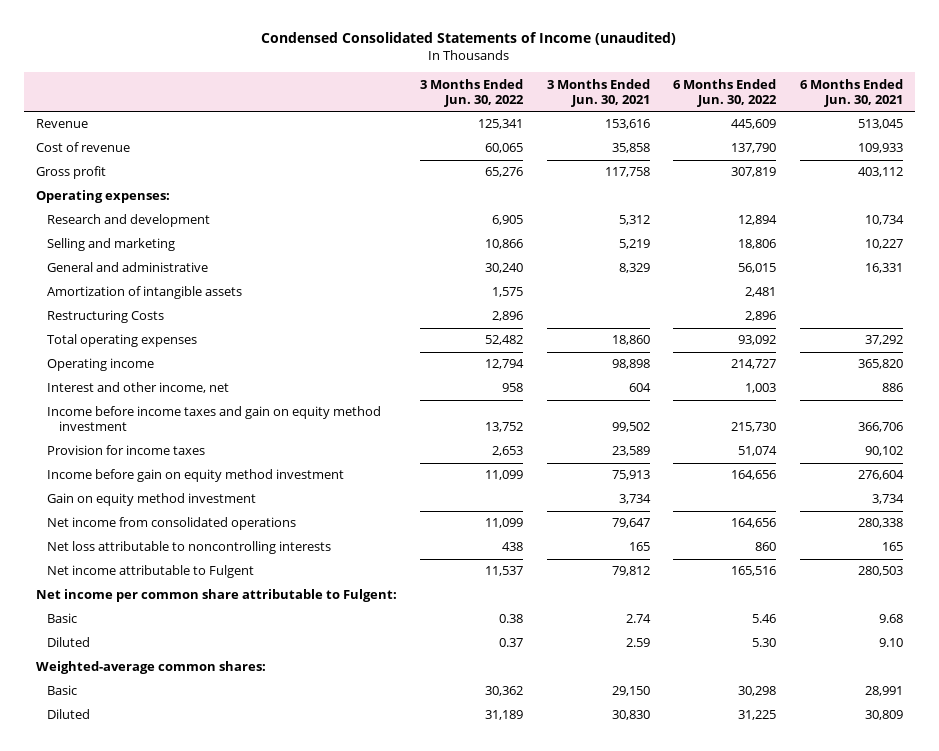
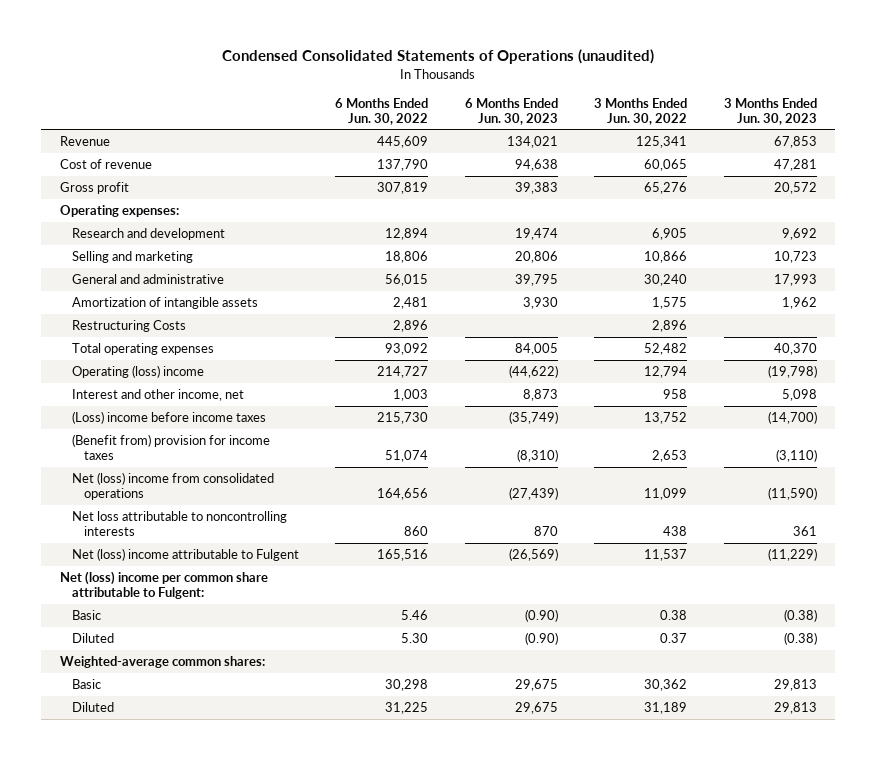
- Condensed Consolidated Statements of Income (unaudited)
+ Condensed Consolidated Statements of Operations (unaudited)
- | 3 Months Ended Jun. 30, 2022 | 3 Months Ended Jun. 30, 2021 | 6 Months Ended Jun. 30, 2022 | 6 Months Ended Jun. 30, 2021
+ | 6 Months Ended Jun. 30, 2022 | 6 Months Ended Jun. 30, 2023 | 3 Months Ended Jun. 30, 2022 | 3 Months Ended Jun. 30, 2023
- Operating income | 12,794 | 98,898 | 214,727 | 365,820
+ Operating (loss) income | 214,727 | (44,622) | 12,794 | (19,798)
- Income before income taxes and gain on equity method investment | 13,752 | 99,502 | 215,730 | 366,706
- Provision for income taxes | 2,653 | 23,589 | 51,074 | 90,102
- Income before gain on equity method investment | 11,099 | 75,913 | 164,656 | 276,604
- Gain on equity method investment | | 3,734 | | 3,734
- Net income from consolidated operations | 11,099 | 79,647 | 164,656 | 280,338
+ (Loss) income before income taxes | 215,730 | (35,749) | 13,752 | (14,700)
+ (Benefit from) provision for income taxes | 51,074 | (8,310) | 2,653 | (3,110)
+ Net (loss) income from consolidated operations | 164,656 | (27,439) | 11,099 | (11,590)
- Net income attributable to Fulgent | 11,537 | 79,812 | 165,516 | 280,503
- Net income per common share attributable to Fulgent:
+ Net (loss) income attributable to Fulgent | 165,516 | (26,569) | 11,537 | (11,229)
+ Net (loss) income per common share attributable to Fulgent:

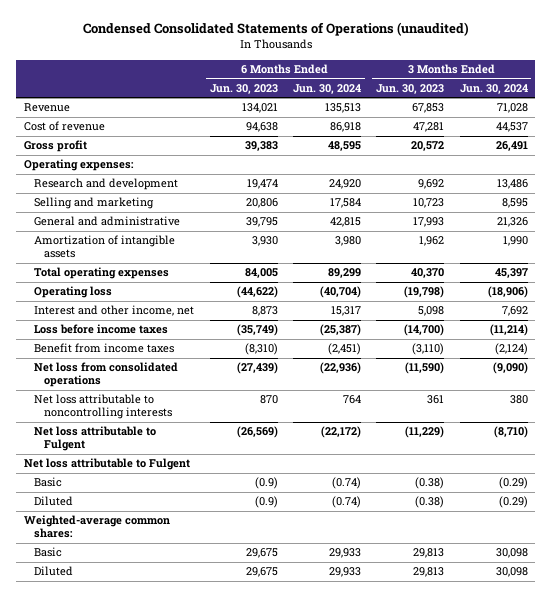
- | 6 Months Ended Jun. 30, 2022 | 6 Months Ended Jun. 30, 2023 | 3 Months Ended Jun. 30, 2022 | 3 Months Ended Jun. 30, 2023
+ | 6 Months Ended Jun. 30, 2023 | 6 Months Ended Jun. 30, 2024 | 3 Months Ended Jun. 30, 2023 | 3 Months Ended Jun. 30, 2024
- Restructuring Costs | 2,896 | | 2,896 |
- Operating (loss) income | 214,727 | (44,622) | 12,794 | (19,798)
+ Operating loss | (44,622) | (40,704) | (19,798) | (18,906)
- (Loss) income before income taxes | 215,730 | (35,749) | 13,752 | (14,700)
- (Benefit from) provision for income taxes | 51,074 | (8,310) | 2,653 | (3,110)
- Net (loss) income from consolidated operations | 164,656 | (27,439) | 11,099 | (11,590)
+ Loss before income taxes | (35,749) | (25,387) | (14,700) | (11,214)
+ Benefit from income taxes | (8,310) | (2,451) | (3,110) | (2,124)
+ Net loss from consolidated operations | (27,439) | (22,936) | (11,590) | (9,090)
- Net (loss) income attributable to Fulgent | 165,516 | (26,569) | 11,537 | (11,229)
- Net (loss) income per common share attributable to Fulgent:
- Basic | 5.46 | (0.90) | 0.38 | (0.38)
- Diluted | 5.30 | (0.90) | 0.37 | (0.38)
+ Net loss attributable to Fulgent | (26,569) | (22,172) | (11,229) | (8,710)
+ Net loss attributable to Fulgent
+ Basic | (0.9) | (0.74) | (0.38) | (0.29)
+ Diluted | (0.9) | (0.74) | (0.38) | (0.29)

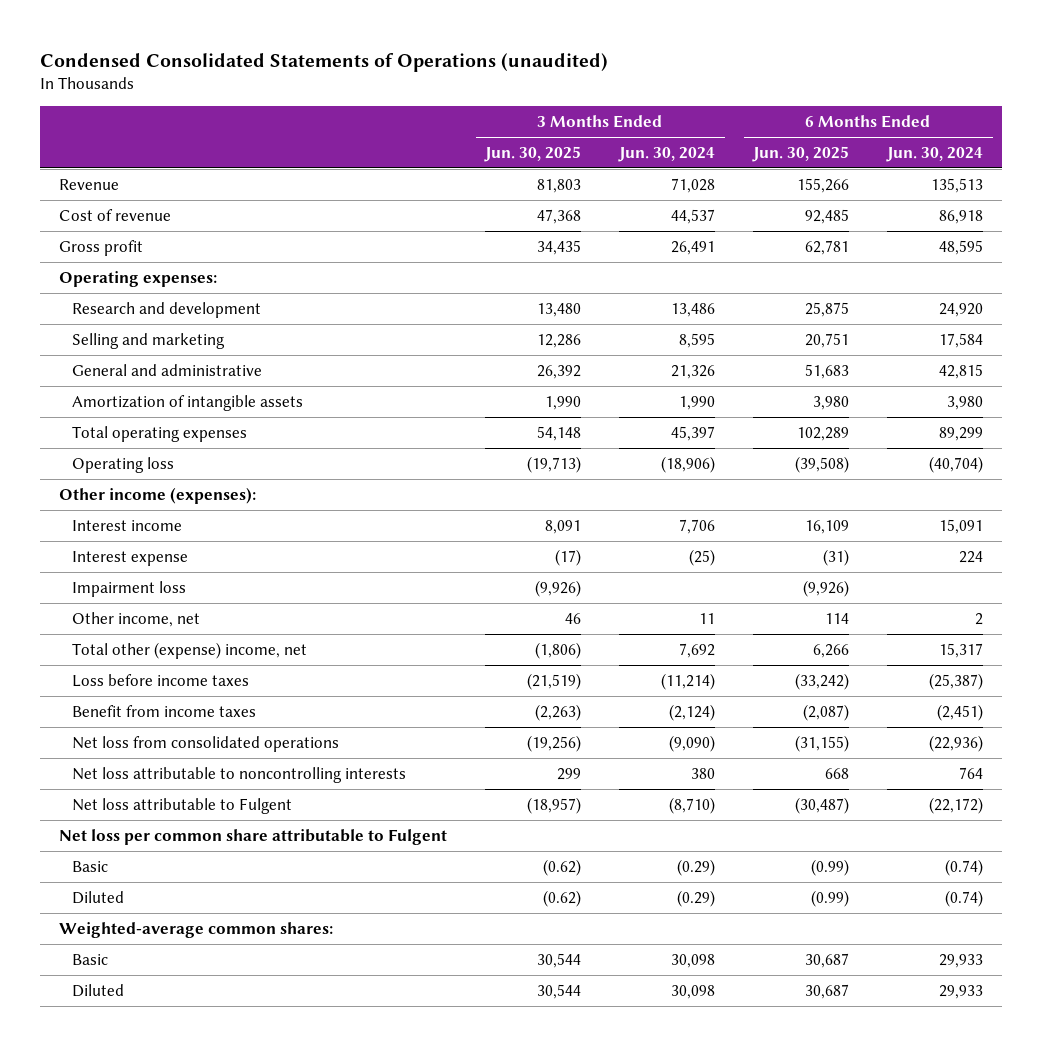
- | 6 Months Ended Jun. 30, 2023 | 6 Months Ended Jun. 30, 2024 | 3 Months Ended Jun. 30, 2023 | 3 Months Ended Jun. 30, 2024
+ | 3 Months Ended Jun. 30, 2025 | 3 Months Ended Jun. 30, 2024 | 6 Months Ended Jun. 30, 2025 | 6 Months Ended Jun. 30, 2024
- Interest and other income, net | 8,873 | 15,317 | 5,098 | 7,692
+ Other income (expenses):
+ Interest income | 8,091 | 7,706 | 16,109 | 15,091
+ Interest expense | (17) | (25) | (31) | 224
+ Impairment loss | (9,926) | | (9,926) |
+ Other income, net | 46 | 11 | 114 | 2
+ Total other (expense) income, net | (1,806) | 7,692 | 6,266 | 15,317
- Net loss attributable to Fulgent
+ Net loss per common share attributable to Fulgent

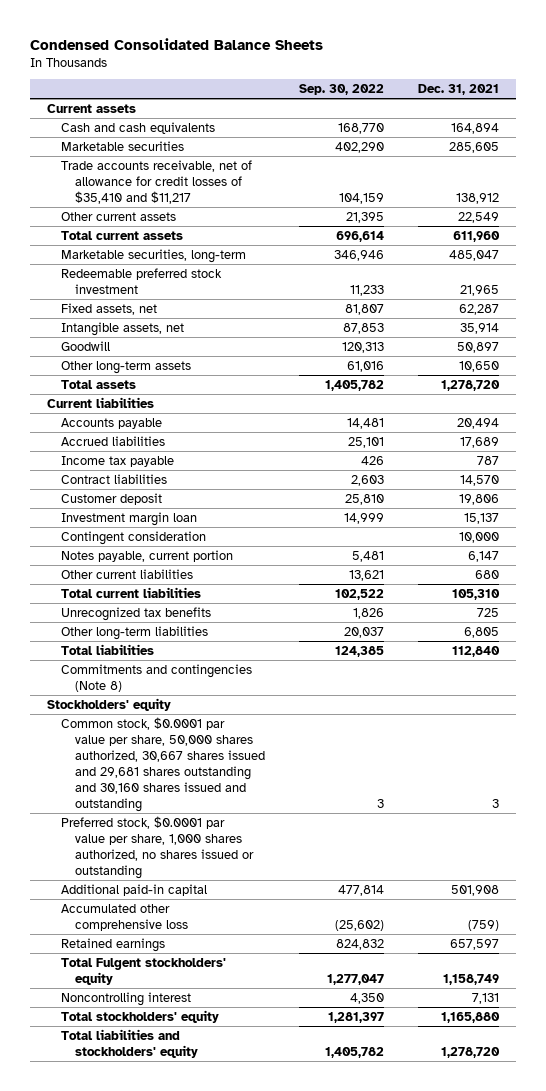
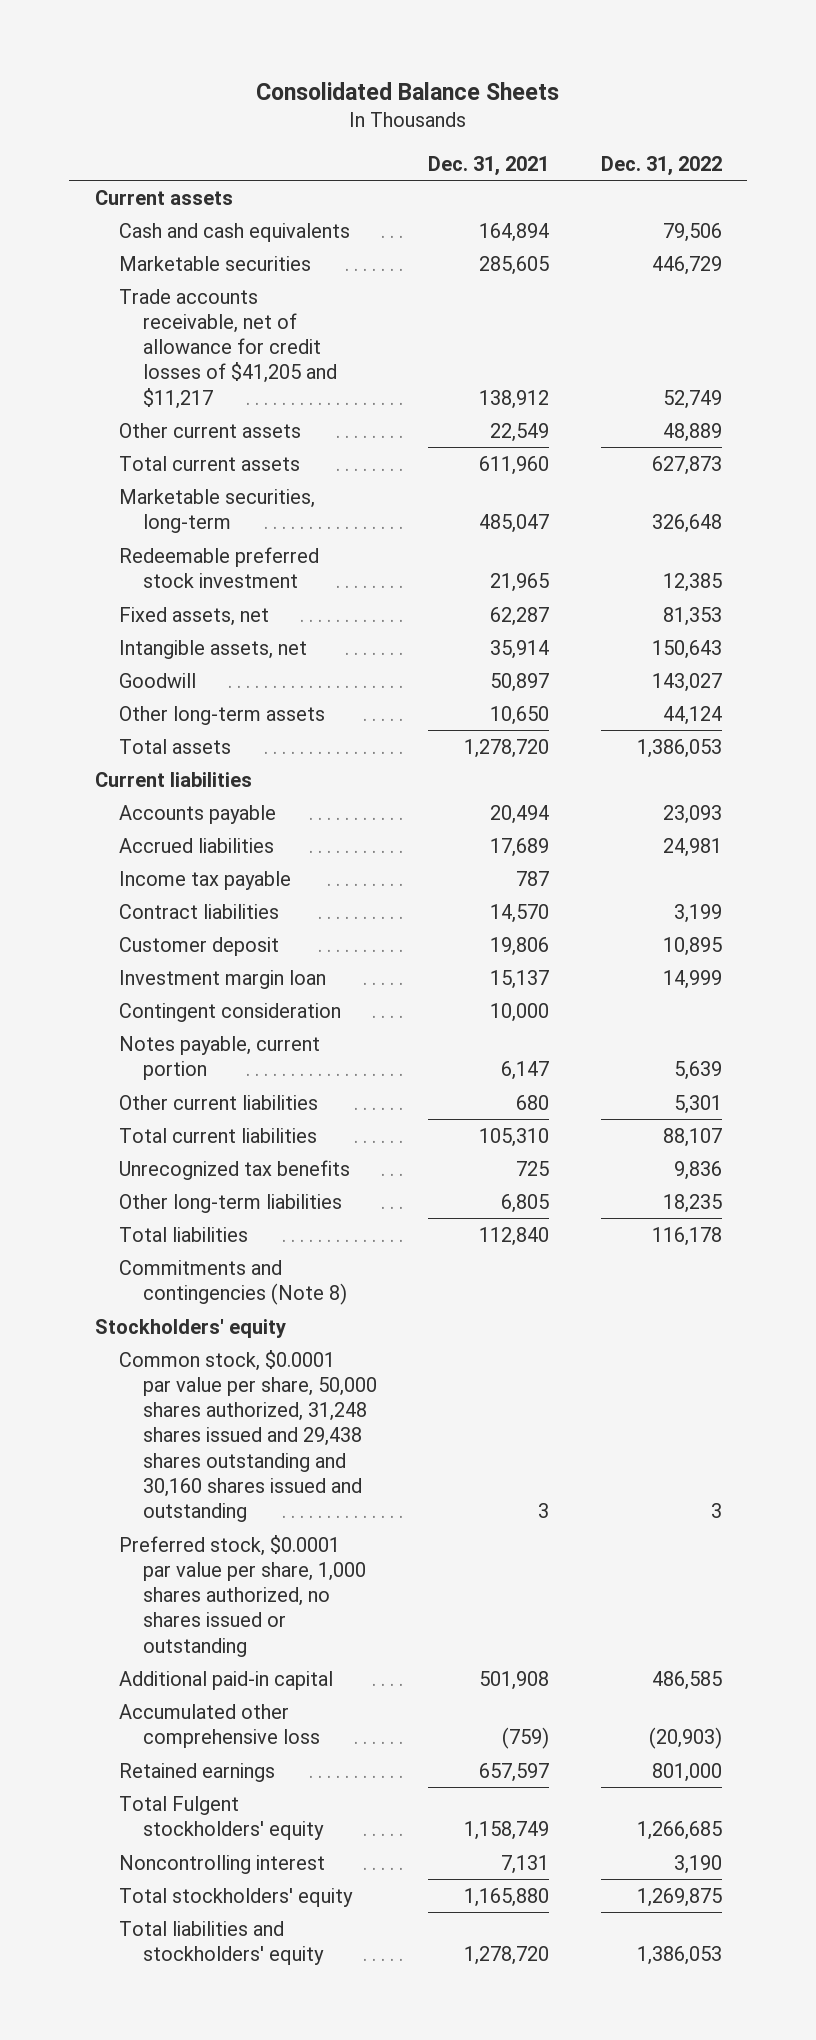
- Condensed Consolidated Balance Sheets
+ Consolidated Balance Sheets
- | Sep. 30, 2022 | Dec. 31, 2021
+ | Dec. 31, 2021 | Dec. 31, 2022
- Trade accounts receivable, net of allowance for credit losses of $35,410 and $11,217 | 104,159 | 138,912
+ Trade accounts receivable, net of allowance for credit losses of $41,205 and $11,217 | 138,912 | 52,749
- Common stock, $0.0001 par value per share, 50,000 shares authorized, 30,667 shares issued and 29,681 shares outstanding and 30,160 shares issued and outstanding | 3 | 3
+ Common stock, $0.0001 par value per share, 50,000 shares authorized, 31,248 shares issued and 29,438 shares outstanding and 30,160 shares issued and outstanding | 3 | 3

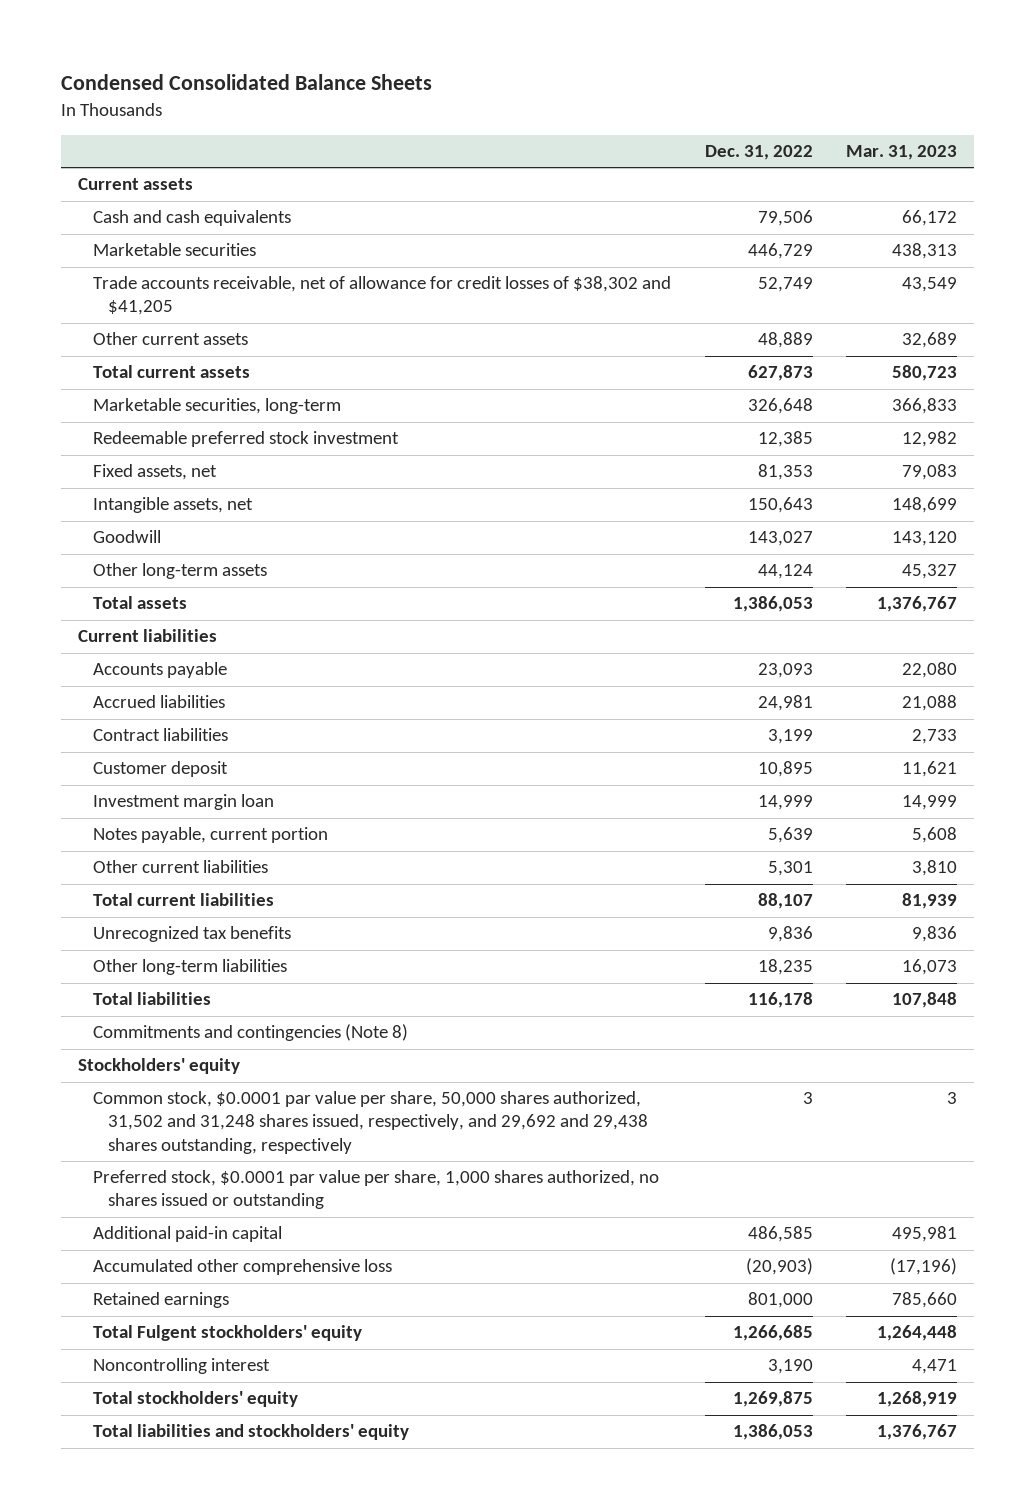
- Consolidated Balance Sheets
+ Condensed Consolidated Balance Sheets
- | Dec. 31, 2021 | Dec. 31, 2022
+ | Dec. 31, 2022 | Mar. 31, 2023
- Trade accounts receivable, net of allowance for credit losses of $41,205 and $11,217 | 138,912 | 52,749
+ Trade accounts receivable, net of allowance for credit losses of $38,302 and $41,205 | 52,749 | 43,549
- Income tax payable | 787 |
- Contingent consideration | 10,000 |
- Common stock, $0.0001 par value per share, 50,000 shares authorized, 31,248 shares issued and 29,438 shares outstanding and 30,160 shares issued and outstanding | 3 | 3
+ Common stock, $0.0001 par value per share, 50,000 shares authorized, 31,502 and 31,248 shares issued, respectively, and 29,692 and 29,438 shares outstanding, respectively | 3 | 3

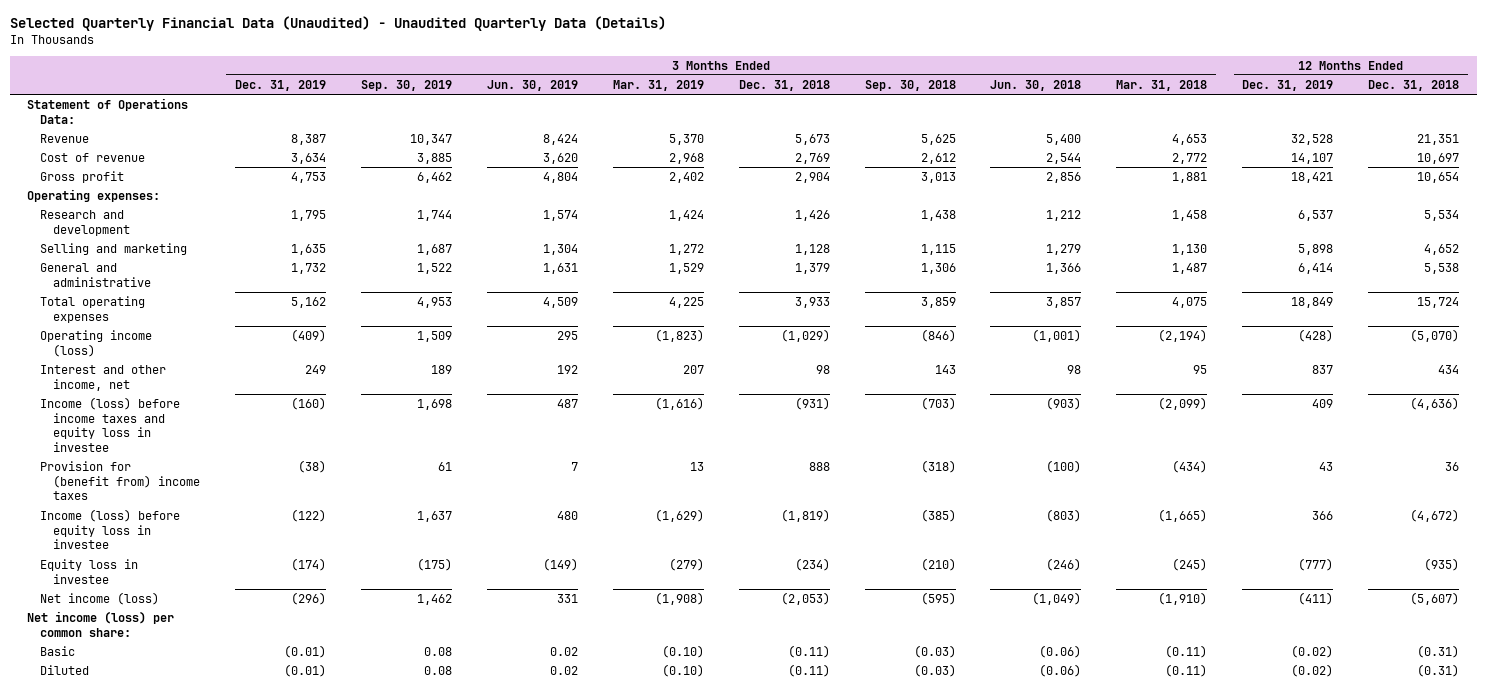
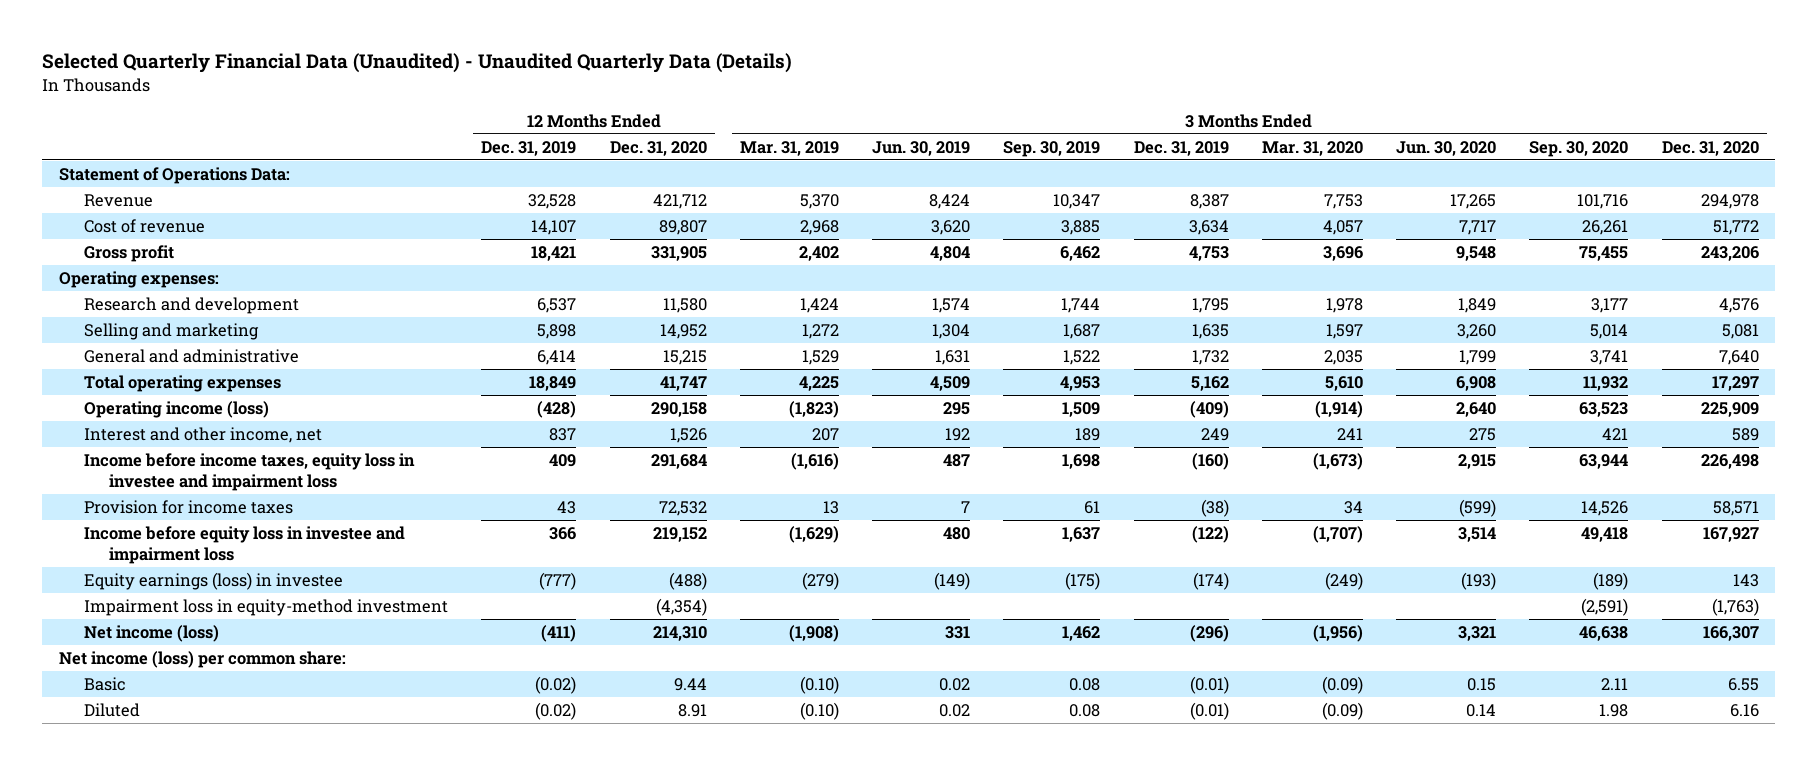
- | 3 Months Ended Dec. 31, 2019 | 3 Months Ended Sep. 30, 2019 | 3 Months Ended Jun. 30, 2019 | 3 Months Ended Mar. 31, 2019 | 3 Months Ended Dec. 31, 2018 | 3 Months Ended Sep. 30, 2018 | 3 Months Ended Jun. 30, 2018 | 3 Months Ended Mar. 31, 2018 | 12 Months Ended Dec. 31, 2019 | 12 Months Ended Dec. 31, 2018
+ | 12 Months Ended Dec. 31, 2019 | 12 Months Ended Dec. 31, 2020 | 3 Months Ended Mar. 31, 2019 | 3 Months Ended Jun. 30, 2019 | 3 Months Ended Sep. 30, 2019 | 3 Months Ended Dec. 31, 2019 | 3 Months Ended Mar. 31, 2020 | 3 Months Ended Jun. 30, 2020 | 3 Months Ended Sep. 30, 2020 | 3 Months Ended Dec. 31, 2020
- Income (loss) before income taxes and equity loss in investee | (160) | 1,698 | 487 | (1,616) | (931) | (703) | (903) | (2,099) | 409 | (4,636)
- Provision for (benefit from) income taxes | (38) | 61 | 7 | 13 | 888 | (318) | (100) | (434) | 43 | 36
- Income (loss) before equity loss in investee | (122) | 1,637 | 480 | (1,629) | (1,819) | (385) | (803) | (1,665) | 366 | (4,672)
- Equity loss in investee | (174) | (175) | (149) | (279) | (234) | (210) | (246) | (245) | (777) | (935)
+ Income before income taxes, equity loss in investee and impairment loss | 409 | 291,684 | (1,616) | 487 | 1,698 | (160) | (1,673) | 2,915 | 63,944 | 226,498
+ Provision for income taxes | 43 | 72,532 | 13 | 7 | 61 | (38) | 34 | (599) | 14,526 | 58,571
+ Income before equity loss in investee and impairment loss | 366 | 219,152 | (1,629) | 480 | 1,637 | (122) | (1,707) | 3,514 | 49,418 | 167,927
+ Equity earnings (loss) in investee | (777) | (488) | (279) | (149) | (175) | (174) | (249) | (193) | (189) | 143
+ Impairment loss in equity-method investment | | (4,354) | | | | | | | (2,591) | (1,763)

